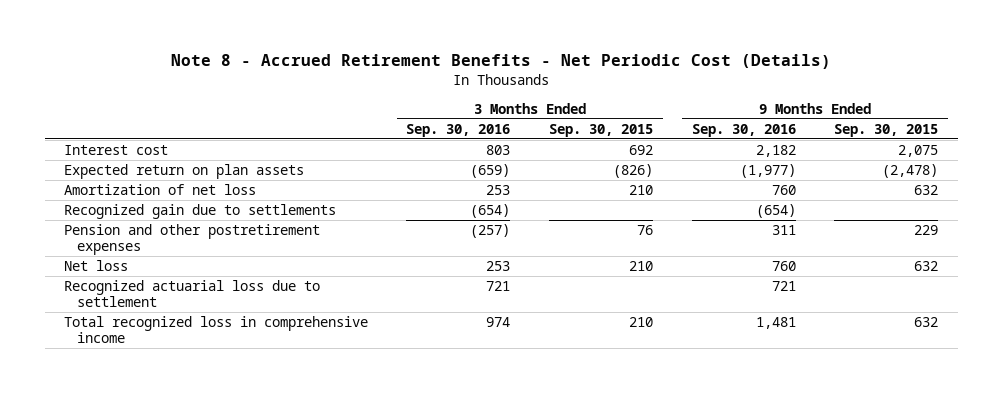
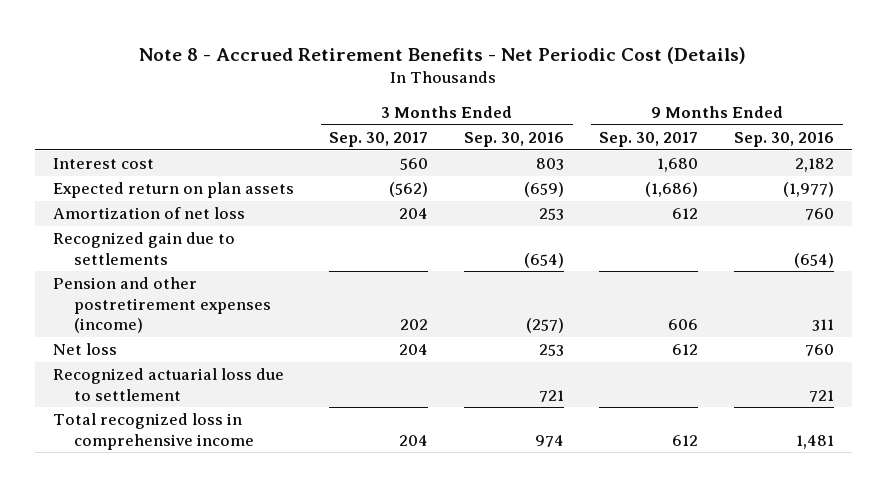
- | 3 Months Ended Sep. 30, 2016 | 3 Months Ended Sep. 30, 2015 | 9 Months Ended Sep. 30, 2016 | 9 Months Ended Sep. 30, 2015
+ | 3 Months Ended Sep. 30, 2017 | 3 Months Ended Sep. 30, 2016 | 9 Months Ended Sep. 30, 2017 | 9 Months Ended Sep. 30, 2016
- Pension and other postretirement expenses | (257) | 76 | 311 | 229
+ Pension and other postretirement expenses (income) | 202 | (257) | 606 | 311

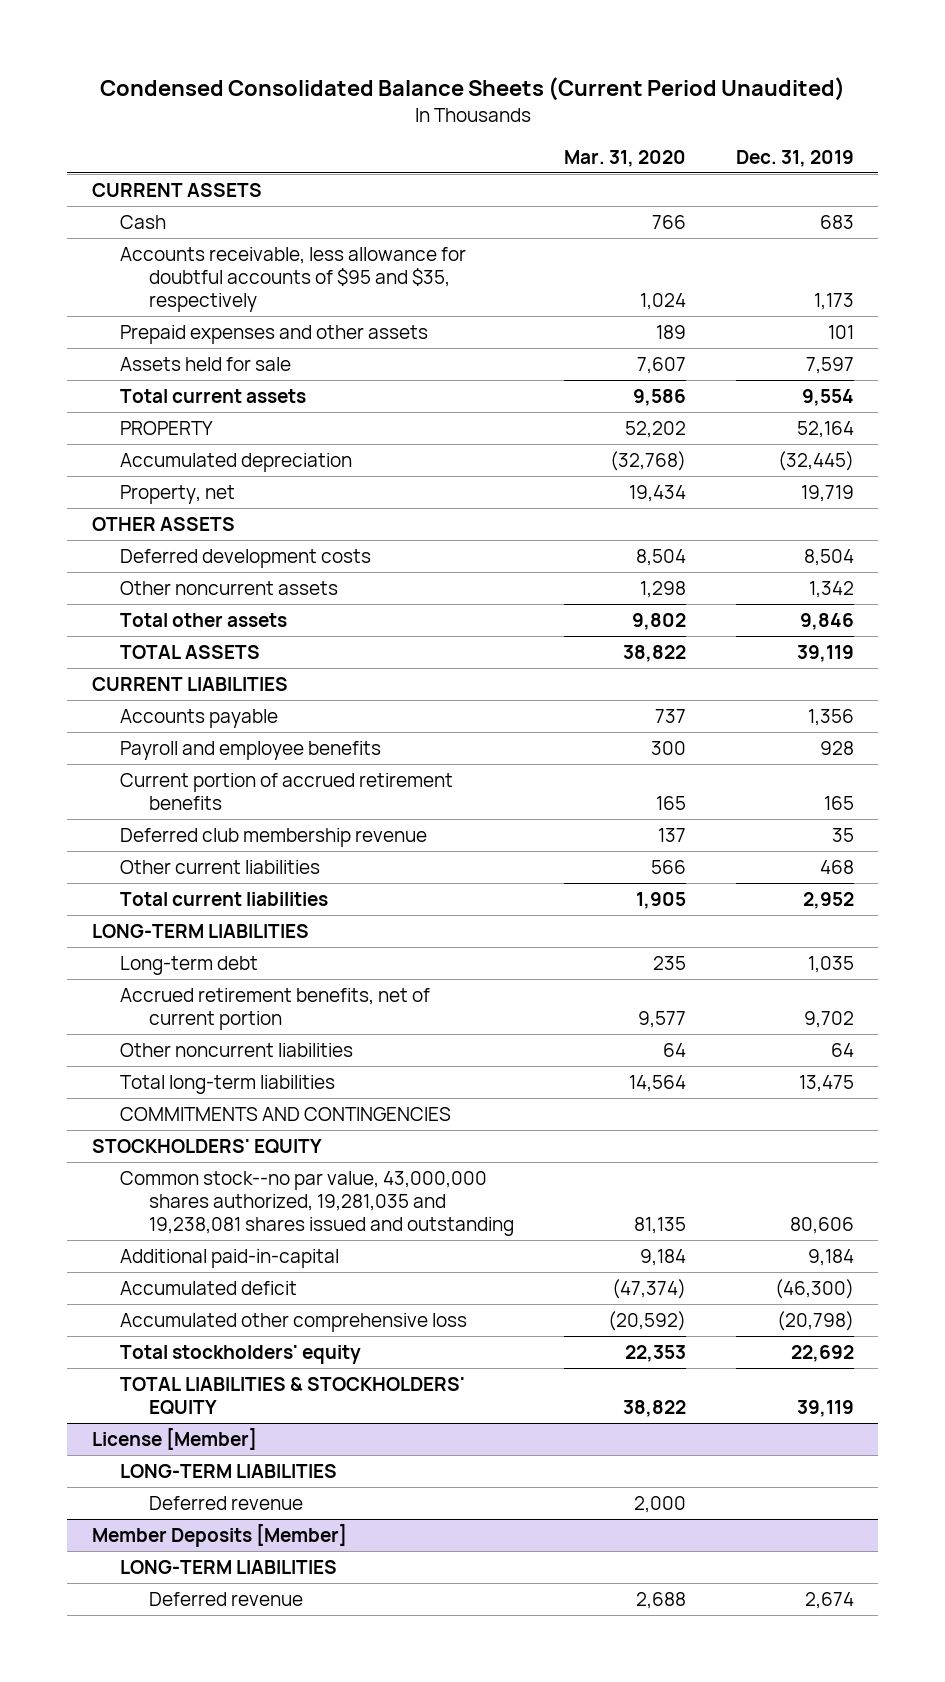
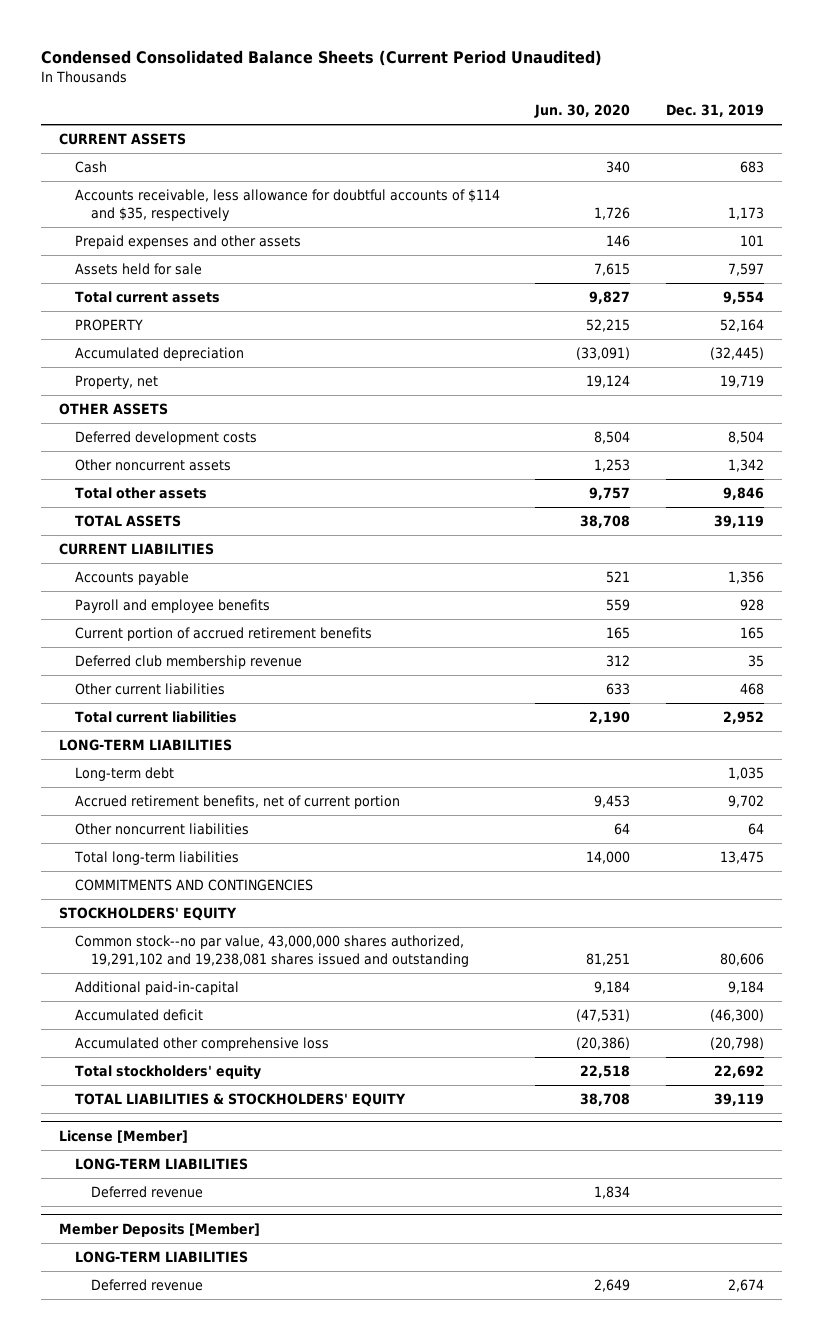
- | Mar. 31, 2020 | Dec. 31, 2019
+ | Jun. 30, 2020 | Dec. 31, 2019
- Accounts receivable, less allowance for doubtful accounts of $95 and $35, respectively | 1,024 | 1,173
+ Accounts receivable, less allowance for doubtful accounts of $114 and $35, respectively | 1,726 | 1,173
- Common stock--no par value, 43,000,000 shares authorized, 19,281,035 and 19,238,081 shares issued and outstanding | 81,135 | 80,606
+ Common stock--no par value, 43,000,000 shares authorized, 19,291,102 and 19,238,081 shares issued and outstanding | 81,251 | 80,606

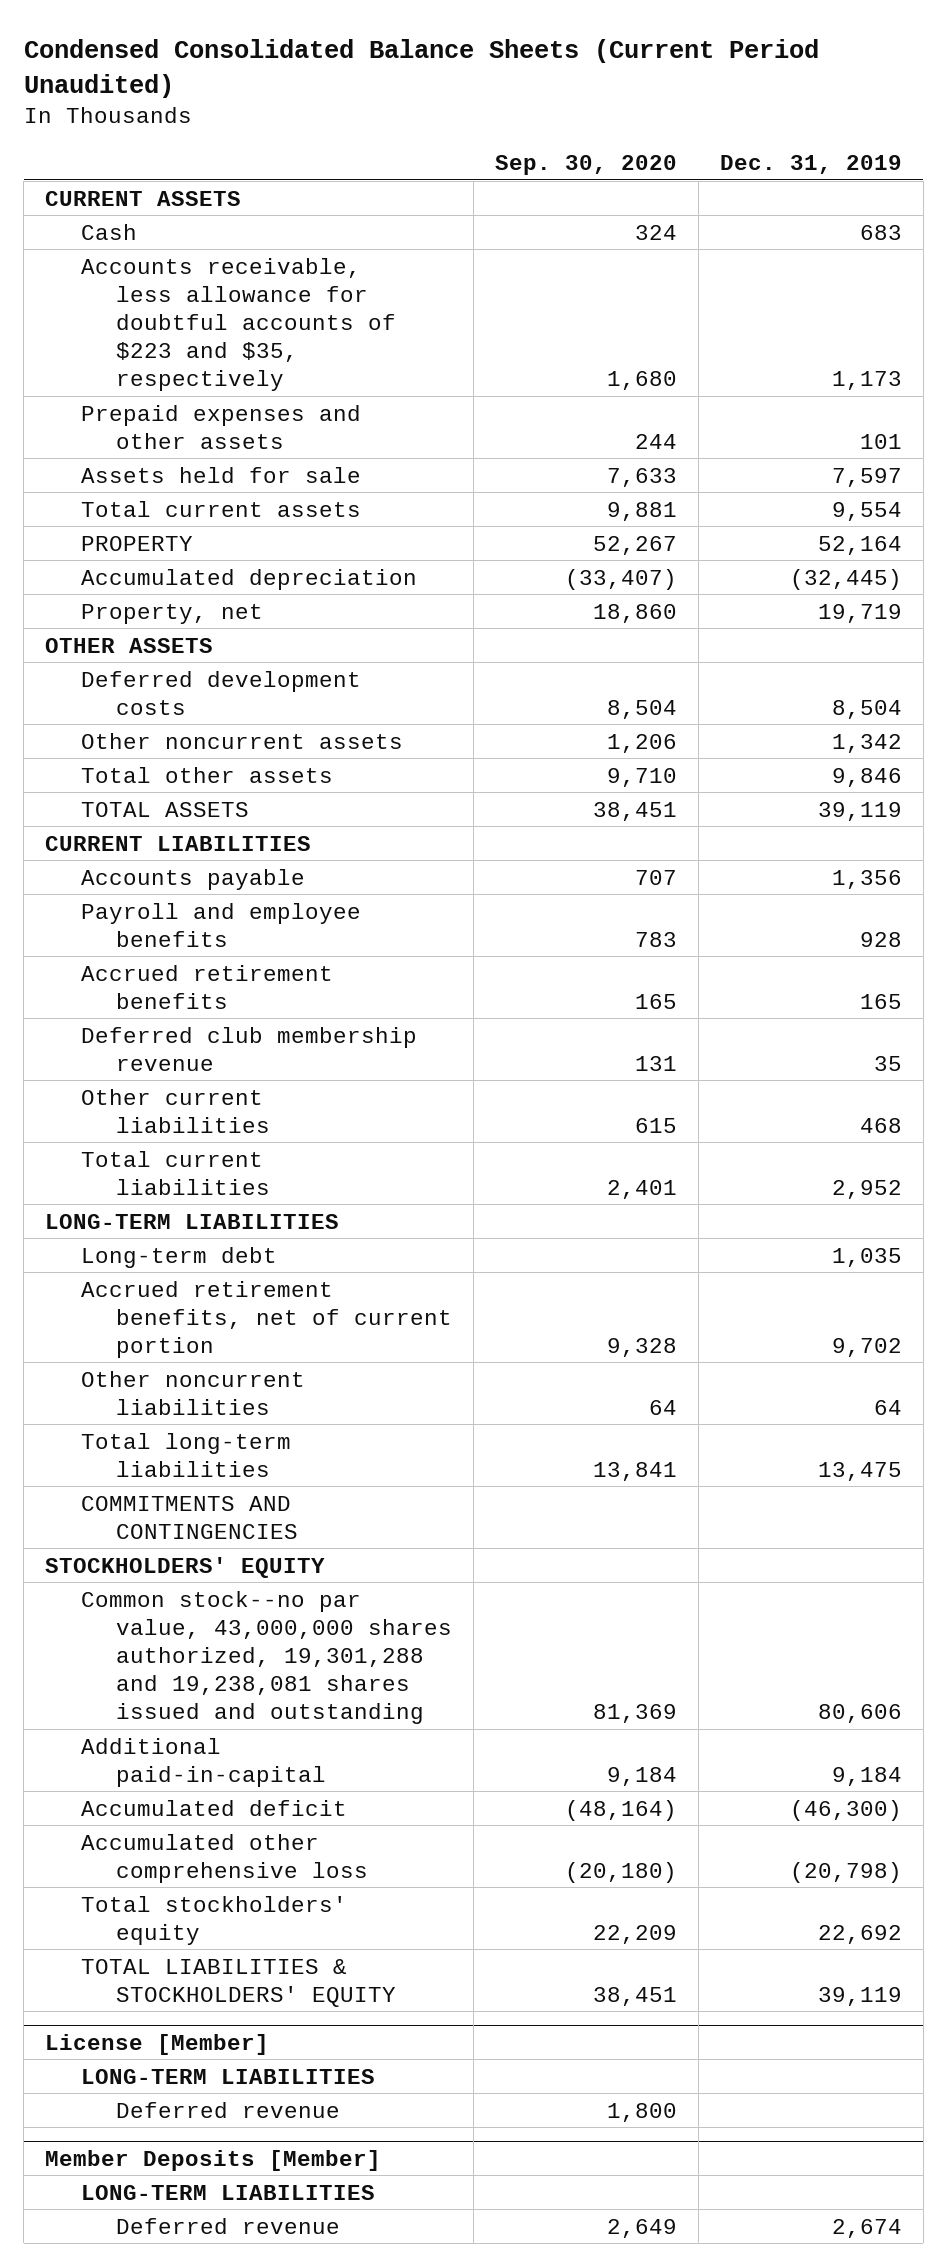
- | Jun. 30, 2020 | Dec. 31, 2019
+ | Sep. 30, 2020 | Dec. 31, 2019
- Accounts receivable, less allowance for doubtful accounts of $114 and $35, respectively | 1,726 | 1,173
+ Accounts receivable, less allowance for doubtful accounts of $223 and $35, respectively | 1,680 | 1,173
- Current portion of accrued retirement benefits | 165 | 165
+ Accrued retirement benefits | 165 | 165
- Common stock--no par value, 43,000,000 shares authorized, 19,291,102 and 19,238,081 shares issued and outstanding | 81,251 | 80,606
+ Common stock--no par value, 43,000,000 shares authorized, 19,301,288 and 19,238,081 shares issued and outstanding | 81,369 | 80,606

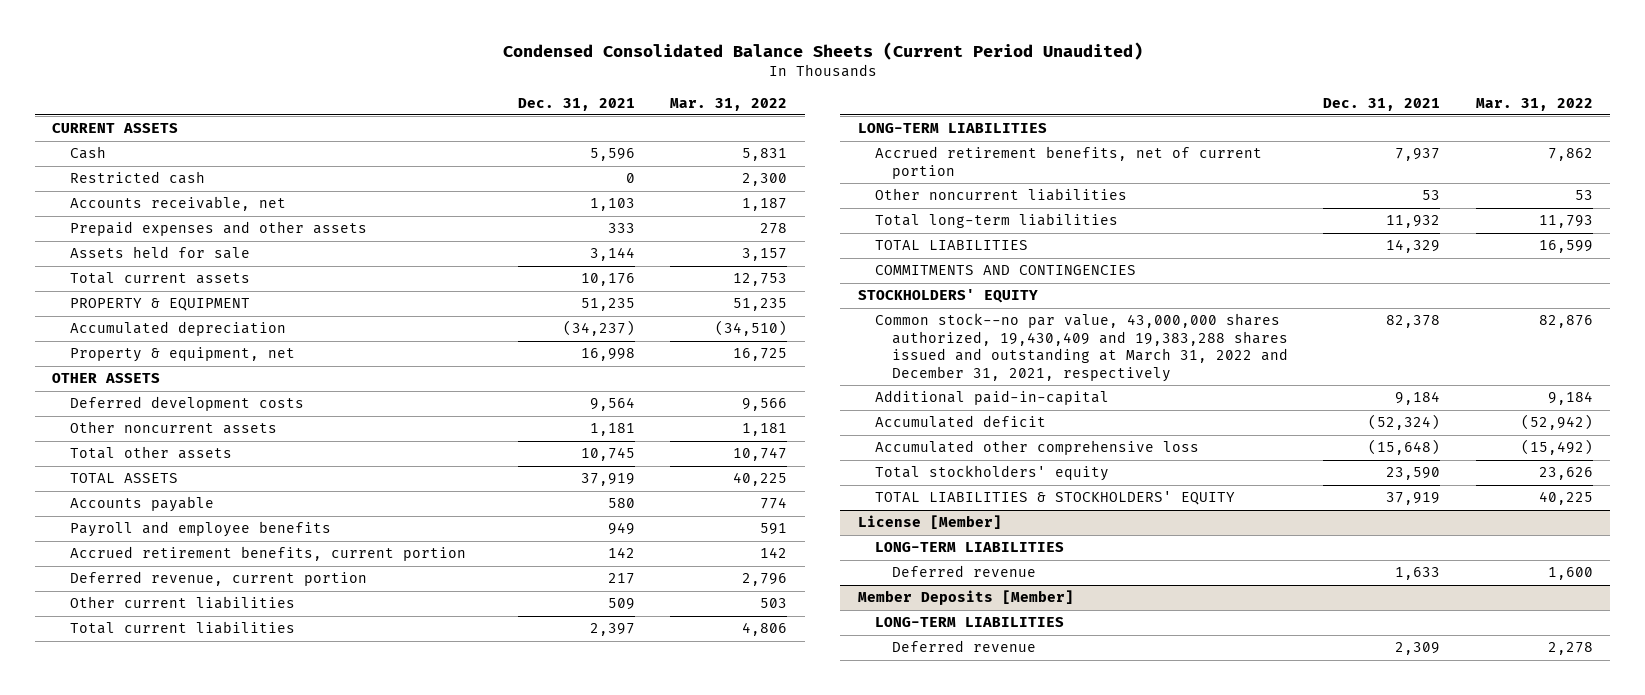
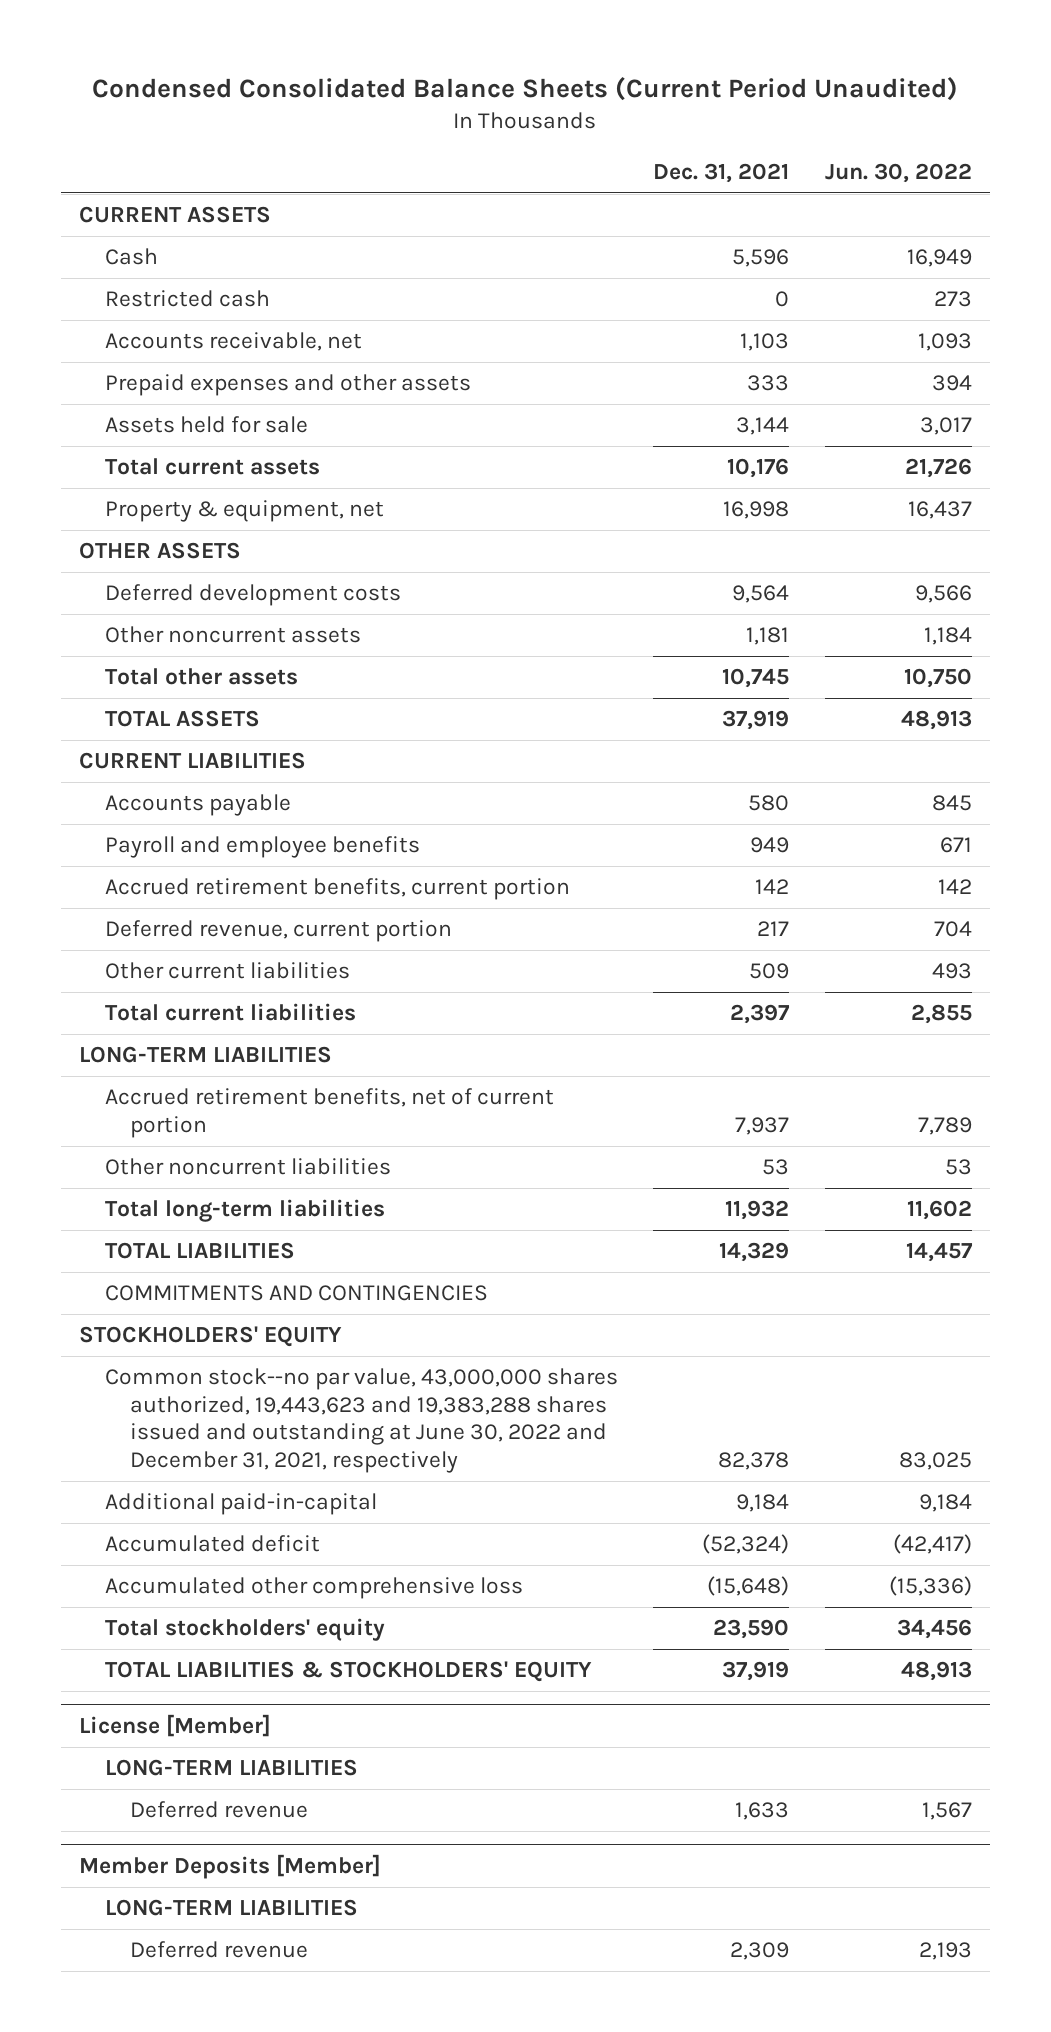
- | Dec. 31, 2021 | Mar. 31, 2022
+ | Dec. 31, 2021 | Jun. 30, 2022
- PROPERTY & EQUIPMENT | 51,235 | 51,235
- Accumulated depreciation | (34,237) | (34,510)
+ CURRENT LIABILITIES
- Common stock--no par value, 43,000,000 shares authorized, 19,430,409 and 19,383,288 shares issued and outstanding at March 31, 2022 and December 31, 2021, respectively | 82,378 | 82,876
+ Common stock--no par value, 43,000,000 shares authorized, 19,443,623 and 19,383,288 shares issued and outstanding at June 30, 2022 and December 31, 2021, respectively | 82,378 | 83,025

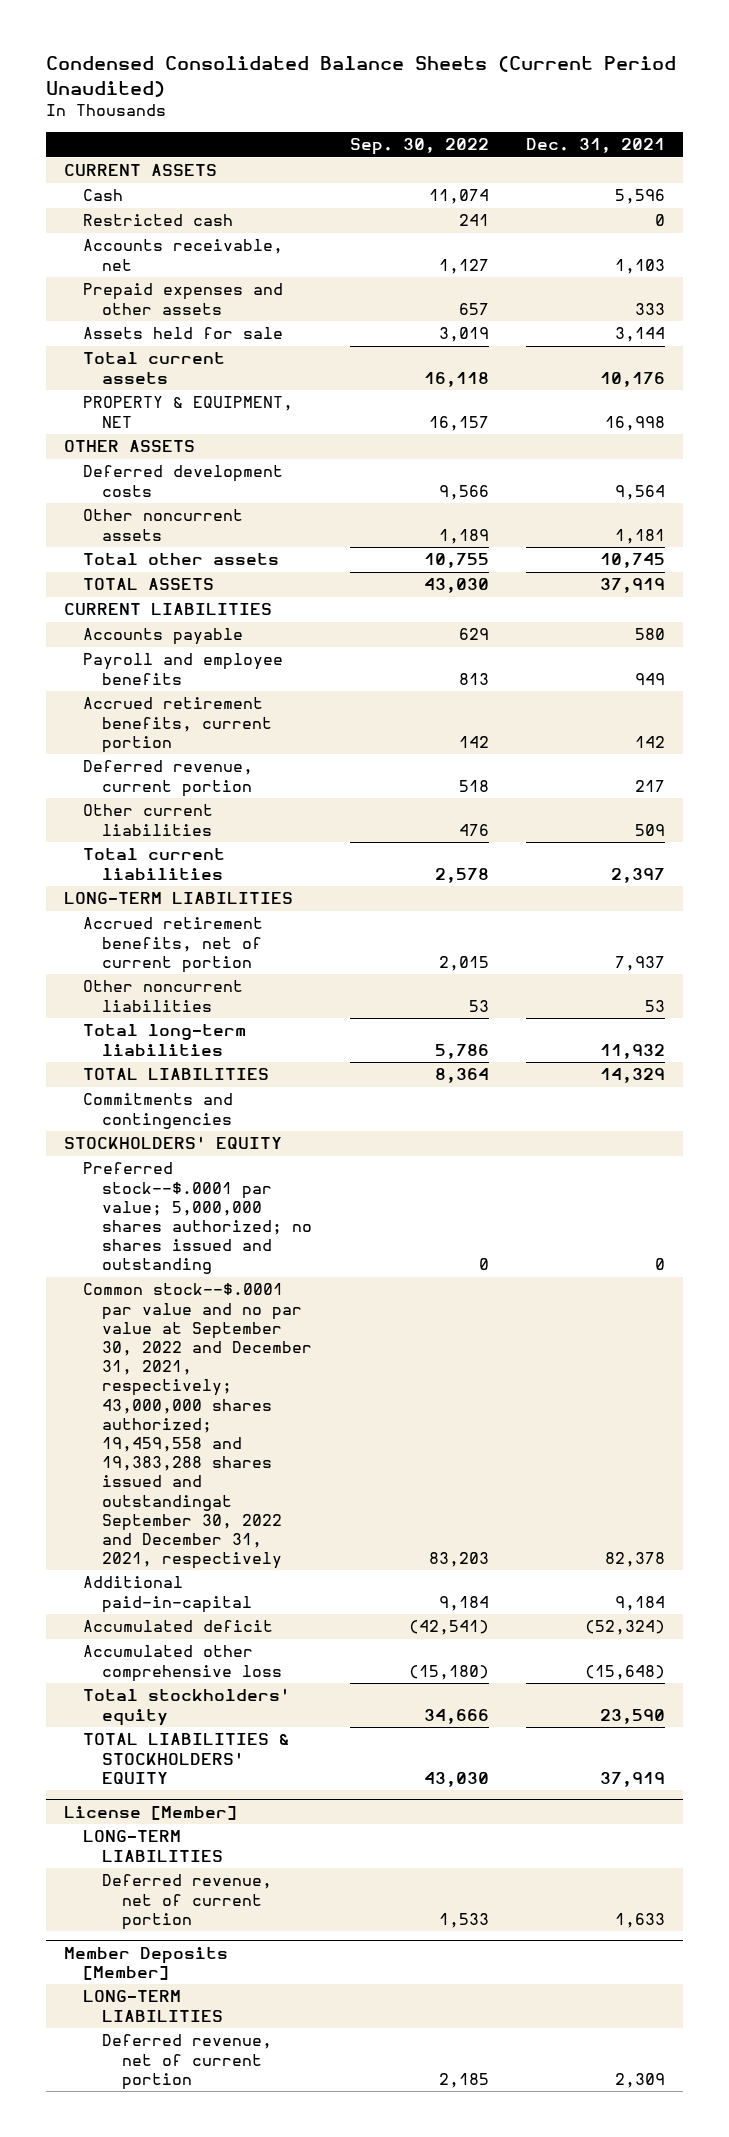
- | Dec. 31, 2021 | Jun. 30, 2022
+ | Sep. 30, 2022 | Dec. 31, 2021
- Property & equipment, net | 16,998 | 16,437
+ PROPERTY & EQUIPMENT, NET | 16,157 | 16,998
- COMMITMENTS AND CONTINGENCIES
+ Commitments and contingencies
- Common stock--no par value, 43,000,000 shares authorized, 19,443,623 and 19,383,288 shares issued and outstanding at June 30, 2022 and December 31, 2021, respectively | 82,378 | 83,025
+ Preferred stock--$.0001 par value; 5,000,000 shares authorized; no shares issued and outstanding | 0 | 0
+ Common stock--$.0001 par value and no par value at September 30, 2022 and December 31, 2021, respectively; 43,000,000 shares authorized; 19,459,558 and 19,383,288 shares issued and outstandingat September 30, 2022 and December 31, 2021, respectively | 83,203 | 82,378
@ License [Member]
- Deferred revenue | 1,633 | 1,567
+ Deferred revenue, net of current portion | 1,533 | 1,633
@ Member Deposits [Member]
- Deferred revenue | 2,309 | 2,193
+ Deferred revenue, net of current portion | 2,185 | 2,309

